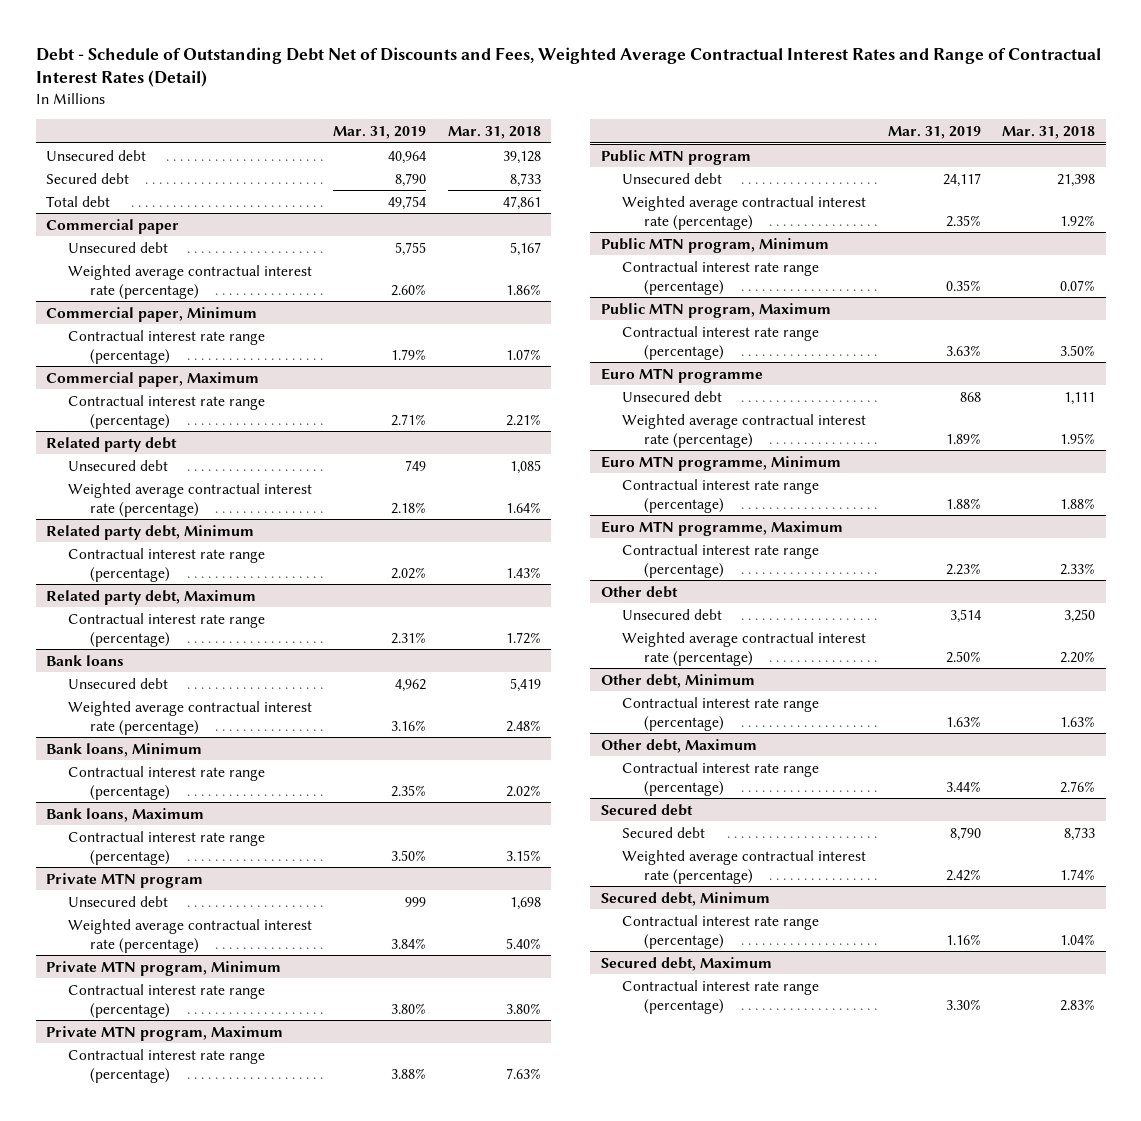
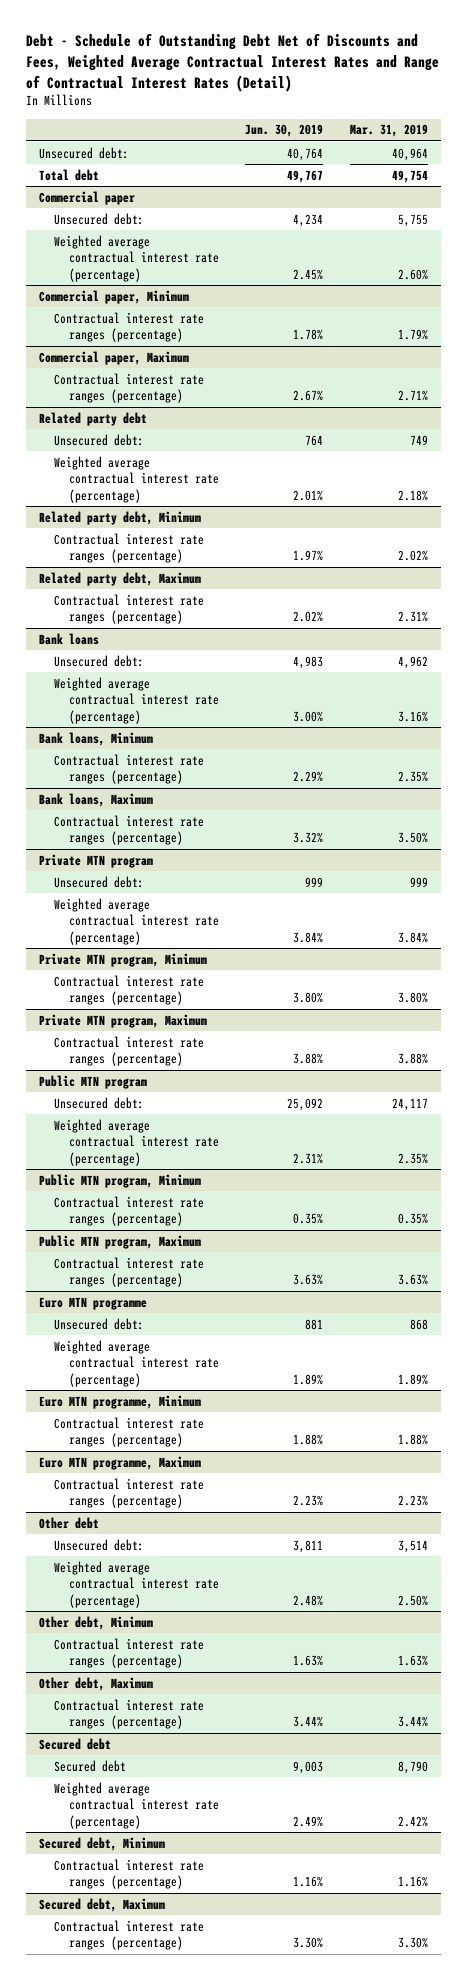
- | Mar. 31, 2019 | Mar. 31, 2018
+ | Jun. 30, 2019 | Mar. 31, 2019
- Unsecured debt | 40,964 | 39,128
- Secured debt | 8,790 | 8,733
+ Unsecured debt: | 40,764 | 40,964
@ Commercial paper
- Unsecured debt | 5,755 | 5,167
+ Unsecured debt: | 4,234 | 5,755
@ Commercial paper, Minimum
- Contractual interest rate range (percentage) | 1.79% | 1.07%
+ Contractual interest rate ranges (percentage) | 1.78% | 1.79%
@ Commercial paper, Maximum
- Contractual interest rate range (percentage) | 2.71% | 2.21%
+ Contractual interest rate ranges (percentage) | 2.67% | 2.71%
@ Related party debt
- Unsecured debt | 749 | 1,085
+ Unsecured debt: | 764 | 749
@ Related party debt, Minimum
- Contractual interest rate range (percentage) | 2.02% | 1.43%
+ Contractual interest rate ranges (percentage) | 1.97% | 2.02%
@ Related party debt, Maximum
- Contractual interest rate range (percentage) | 2.31% | 1.72%
+ Contractual interest rate ranges (percentage) | 2.02% | 2.31%
@ Bank loans
- Unsecured debt | 4,962 | 5,419
+ Unsecured debt: | 4,983 | 4,962
@ Bank loans, Minimum
- Contractual interest rate range (percentage) | 2.35% | 2.02%
+ Contractual interest rate ranges (percentage) | 2.29% | 2.35%
@ Bank loans, Maximum
- Contractual interest rate range (percentage) | 3.50% | 3.15%
+ Contractual interest rate ranges (percentage) | 3.32% | 3.50%
@ Private MTN program
- Unsecured debt | 999 | 1,698
+ Unsecured debt: | 999 | 999
@ Private MTN program, Minimum
- Contractual interest rate range (percentage) | 3.80% | 3.80%
+ Contractual interest rate ranges (percentage) | 3.80% | 3.80%
@ Private MTN program, Maximum
- Contractual interest rate range (percentage) | 3.88% | 7.63%
+ Contractual interest rate ranges (percentage) | 3.88% | 3.88%
@ Public MTN program
- Unsecured debt | 24,117 | 21,398
+ Unsecured debt: | 25,092 | 24,117
@ Public MTN program, Minimum
- Contractual interest rate range (percentage) | 0.35% | 0.07%
+ Contractual interest rate ranges (percentage) | 0.35% | 0.35%
@ Public MTN program, Maximum
- Contractual interest rate range (percentage) | 3.63% | 3.50%
+ Contractual interest rate ranges (percentage) | 3.63% | 3.63%
@ Euro MTN programme
- Unsecured debt | 868 | 1,111
+ Unsecured debt: | 881 | 868
@ Euro MTN programme, Minimum
- Contractual interest rate range (percentage) | 1.88% | 1.88%
+ Contractual interest rate ranges (percentage) | 1.88% | 1.88%
@ Euro MTN programme, Maximum
- Contractual interest rate range (percentage) | 2.23% | 2.33%
+ Contractual interest rate ranges (percentage) | 2.23% | 2.23%
@ Other debt
- Unsecured debt | 3,514 | 3,250
+ Unsecured debt: | 3,811 | 3,514
@ Other debt, Minimum
- Contractual interest rate range (percentage) | 1.63% | 1.63%
+ Contractual interest rate ranges (percentage) | 1.63% | 1.63%
@ Other debt, Maximum
- Contractual interest rate range (percentage) | 3.44% | 2.76%
+ Contractual interest rate ranges (percentage) | 3.44% | 3.44%
@ Secured debt, Minimum
- Contractual interest rate range (percentage) | 1.16% | 1.04%
+ Contractual interest rate ranges (percentage) | 1.16% | 1.16%
@ Secured debt, Maximum
- Contractual interest rate range (percentage) | 3.30% | 2.83%
+ Contractual interest rate ranges (percentage) | 3.30% | 3.30%

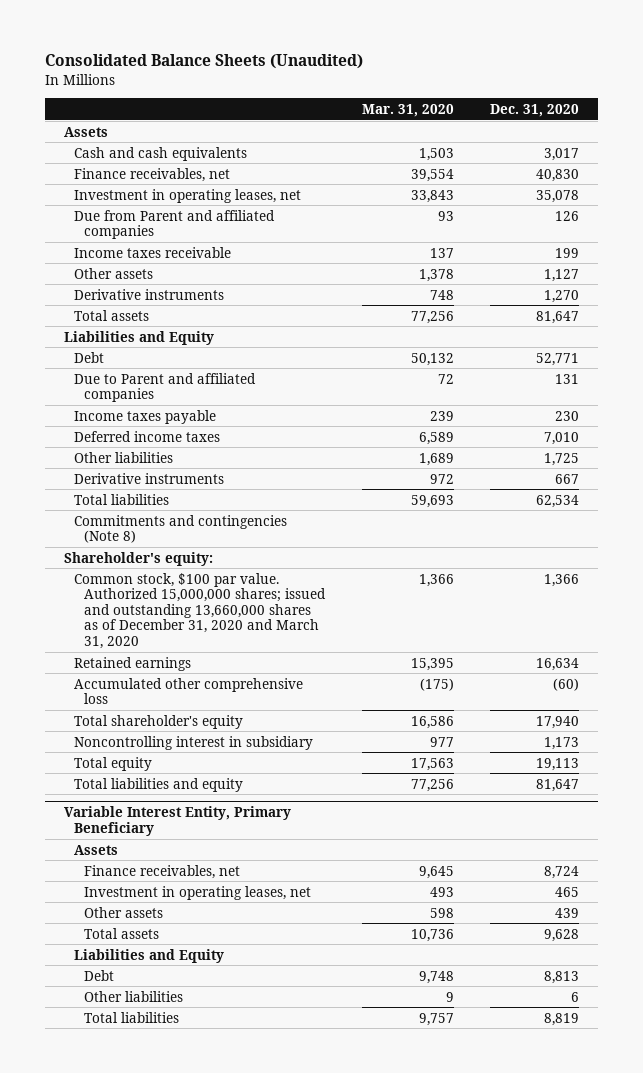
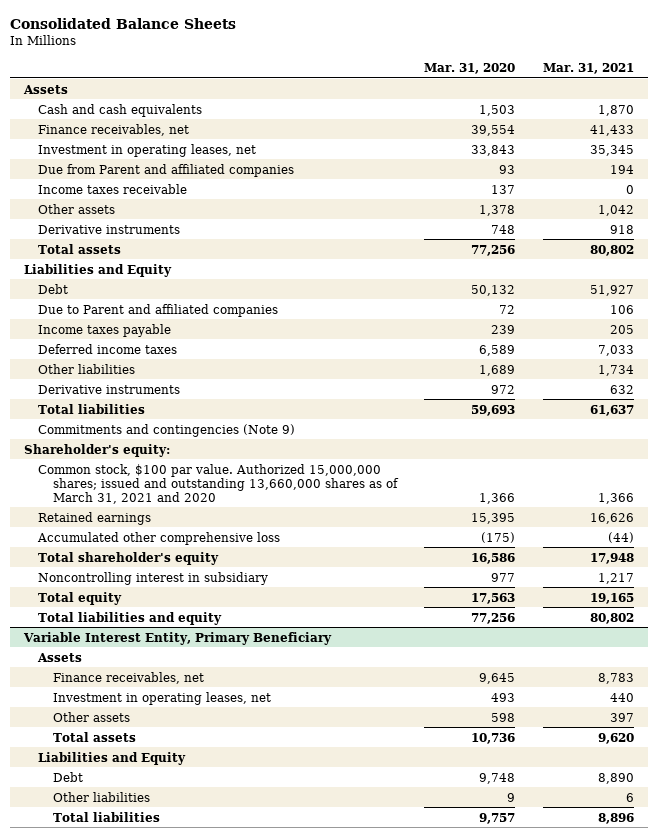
- Consolidated Balance Sheets (Unaudited)
+ Consolidated Balance Sheets
- | Mar. 31, 2020 | Dec. 31, 2020
+ | Mar. 31, 2020 | Mar. 31, 2021
- Commitments and contingencies (Note 8)
+ Commitments and contingencies (Note 9)
- Common stock, $100 par value. Authorized 15,000,000 shares; issued and outstanding 13,660,000 shares as of December 31, 2020 and March 31, 2020 | 1,366 | 1,366
+ Common stock, $100 par value. Authorized 15,000,000 shares; issued and outstanding 13,660,000 shares as of March 31, 2021 and 2020 | 1,366 | 1,366

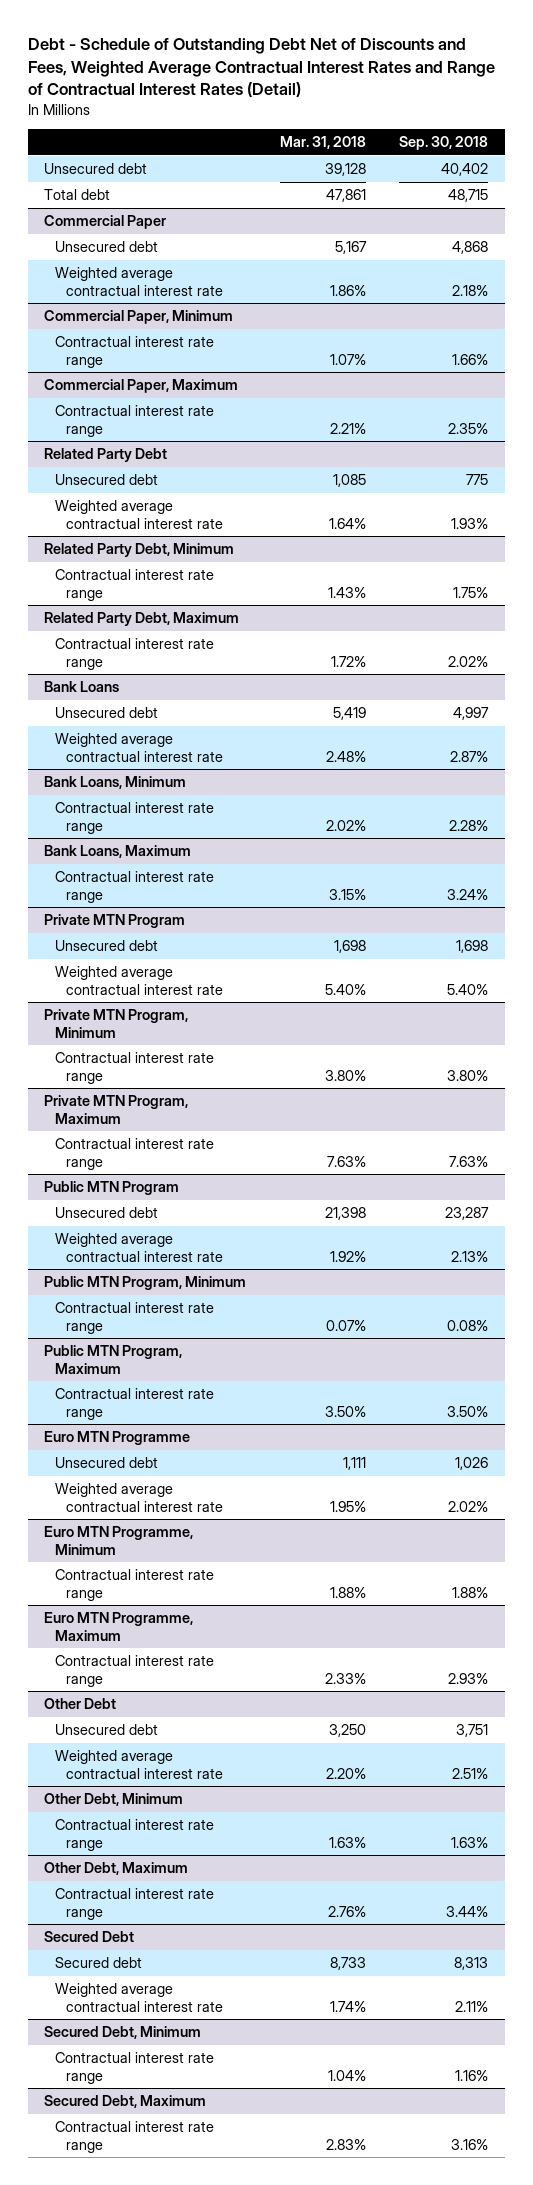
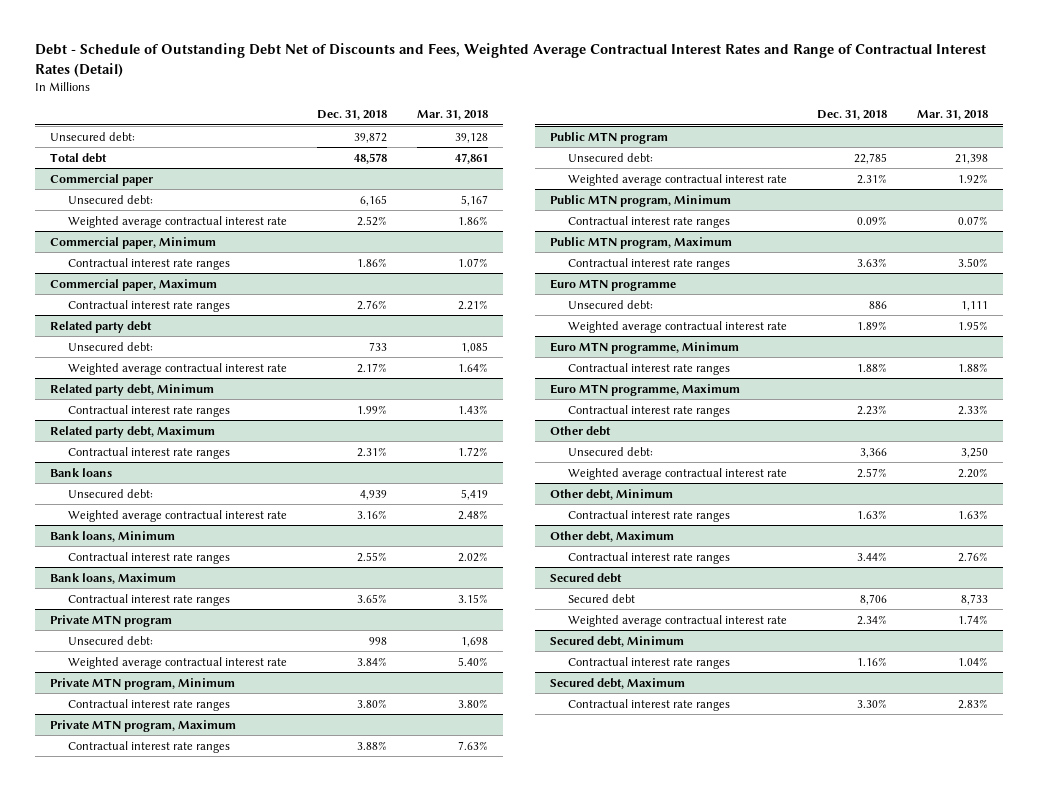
- | Mar. 31, 2018 | Sep. 30, 2018
+ | Dec. 31, 2018 | Mar. 31, 2018
- Unsecured debt | 39,128 | 40,402
+ Unsecured debt: | 39,872 | 39,128
- Commercial Paper
- Unsecured debt | 5,167 | 4,868
+ Commercial paper
+ Unsecured debt: | 6,165 | 5,167
- Commercial Paper, Minimum
- Contractual interest rate range | 1.07% | 1.66%
- Commercial Paper, Maximum
- Contractual interest rate range | 2.21% | 2.35%
- Related Party Debt
- Unsecured debt | 1,085 | 775
+ Commercial paper, Minimum
+ Contractual interest rate ranges | 1.86% | 1.07%
+ Commercial paper, Maximum
+ Contractual interest rate ranges | 2.76% | 2.21%
+ Related party debt
+ Unsecured debt: | 733 | 1,085
- Related Party Debt, Minimum
- Contractual interest rate range | 1.43% | 1.75%
- Related Party Debt, Maximum
- Contractual interest rate range | 1.72% | 2.02%
- Bank Loans
- Unsecured debt | 5,419 | 4,997
+ Related party debt, Minimum
+ Contractual interest rate ranges | 1.99% | 1.43%
+ Related party debt, Maximum
+ Contractual interest rate ranges | 2.31% | 1.72%
+ Bank loans
+ Unsecured debt: | 4,939 | 5,419
- Bank Loans, Minimum
- Contractual interest rate range | 2.02% | 2.28%
- Bank Loans, Maximum
- Contractual interest rate range | 3.15% | 3.24%
- Private MTN Program
- Unsecured debt | 1,698 | 1,698
+ Bank loans, Minimum
+ Contractual interest rate ranges | 2.55% | 2.02%
+ Bank loans, Maximum
+ Contractual interest rate ranges | 3.65% | 3.15%
+ Private MTN program
+ Unsecured debt: | 998 | 1,698
- Private MTN Program, Minimum
- Contractual interest rate range | 3.80% | 3.80%
- Private MTN Program, Maximum
- Contractual interest rate range | 7.63% | 7.63%
- Public MTN Program
- Unsecured debt | 21,398 | 23,287
+ Private MTN program, Minimum
+ Contractual interest rate ranges | 3.80% | 3.80%
+ Private MTN program, Maximum
+ Contractual interest rate ranges | 3.88% | 7.63%
+ Public MTN program
+ Unsecured debt: | 22,785 | 21,398
- Public MTN Program, Minimum
- Contractual interest rate range | 0.07% | 0.08%
- Public MTN Program, Maximum
- Contractual interest rate range | 3.50% | 3.50%
- Euro MTN Programme
- Unsecured debt | 1,111 | 1,026
+ Public MTN program, Minimum
+ Contractual interest rate ranges | 0.09% | 0.07%
+ Public MTN program, Maximum
+ Contractual interest rate ranges | 3.63% | 3.50%
+ Euro MTN programme
+ Unsecured debt: | 886 | 1,111
- Euro MTN Programme, Minimum
- Contractual interest rate range | 1.88% | 1.88%
- Euro MTN Programme, Maximum
- Contractual interest rate range | 2.33% | 2.93%
- Other Debt
- Unsecured debt | 3,250 | 3,751
+ Euro MTN programme, Minimum
+ Contractual interest rate ranges | 1.88% | 1.88%
+ Euro MTN programme, Maximum
+ Contractual interest rate ranges | 2.23% | 2.33%
+ Other debt
+ Unsecured debt: | 3,366 | 3,250
- Other Debt, Minimum
- Contractual interest rate range | 1.63% | 1.63%
- Other Debt, Maximum
- Contractual interest rate range | 2.76% | 3.44%
- Secured Debt
+ Other debt, Minimum
+ Contractual interest rate ranges | 1.63% | 1.63%
+ Other debt, Maximum
+ Contractual interest rate ranges | 3.44% | 2.76%
+ Secured debt
- Secured Debt, Minimum
- Contractual interest rate range | 1.04% | 1.16%
- Secured Debt, Maximum
- Contractual interest rate range | 2.83% | 3.16%
+ Secured debt, Minimum
+ Contractual interest rate ranges | 1.16% | 1.04%
+ Secured debt, Maximum
+ Contractual interest rate ranges | 3.30% | 2.83%

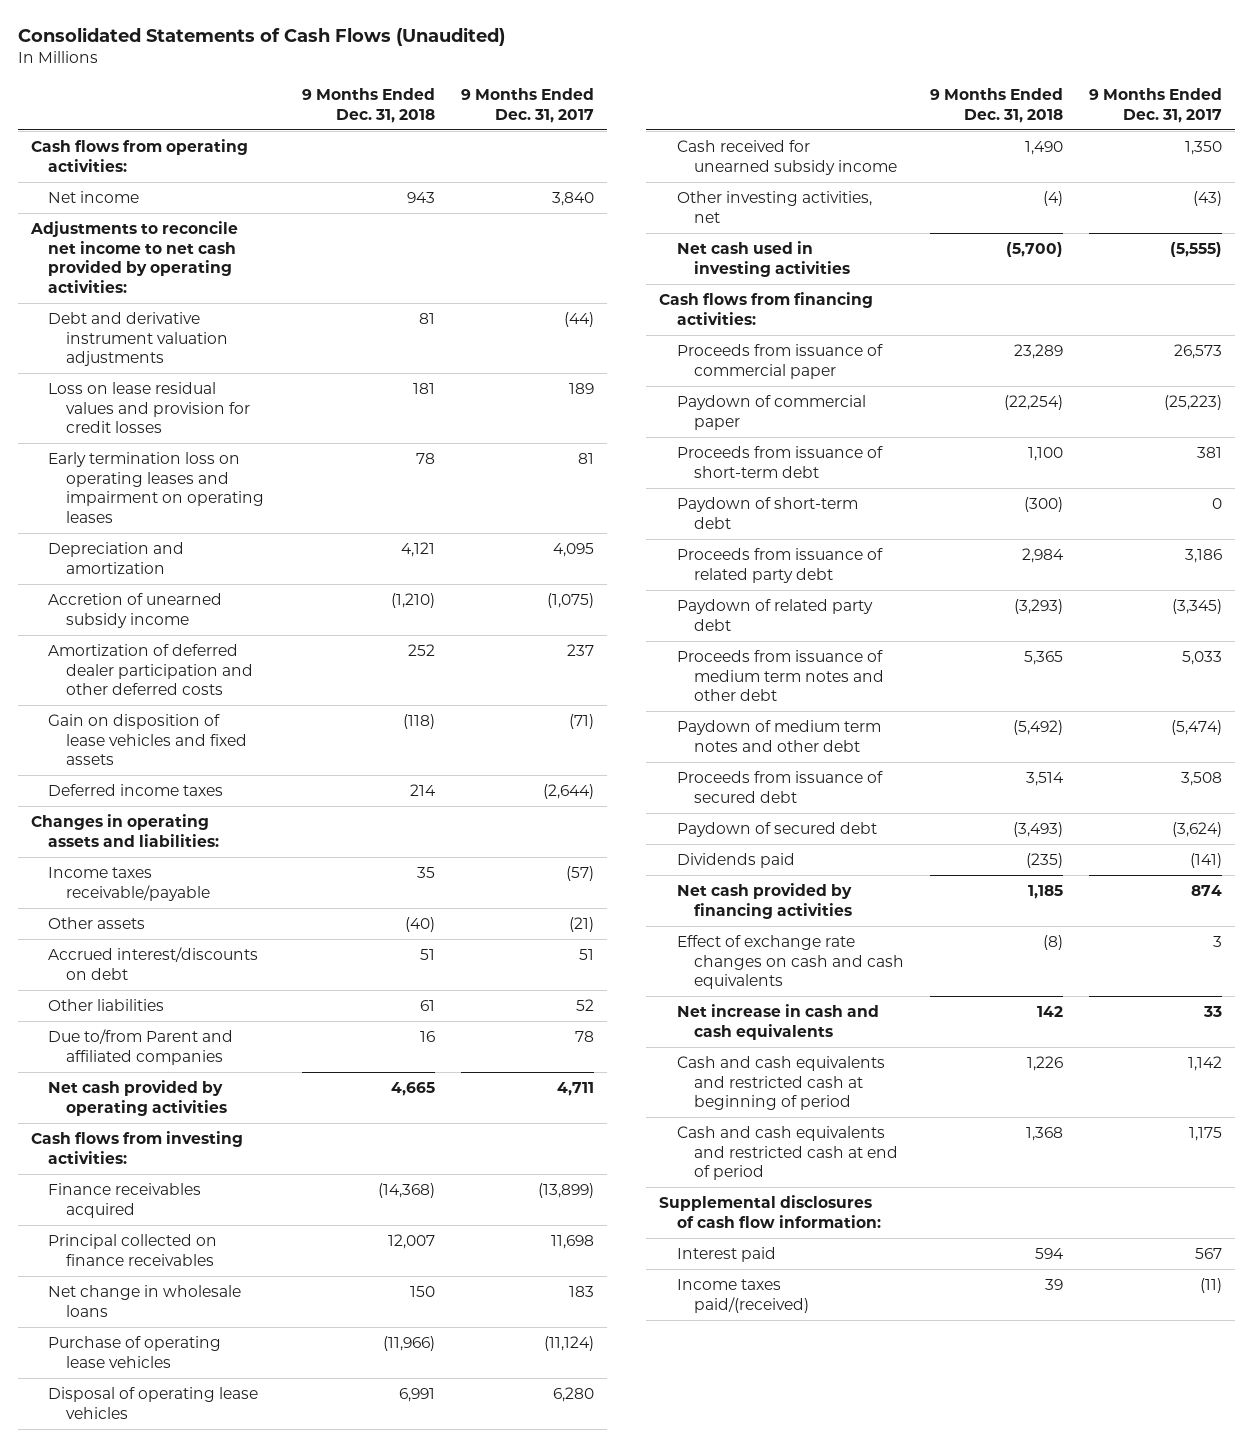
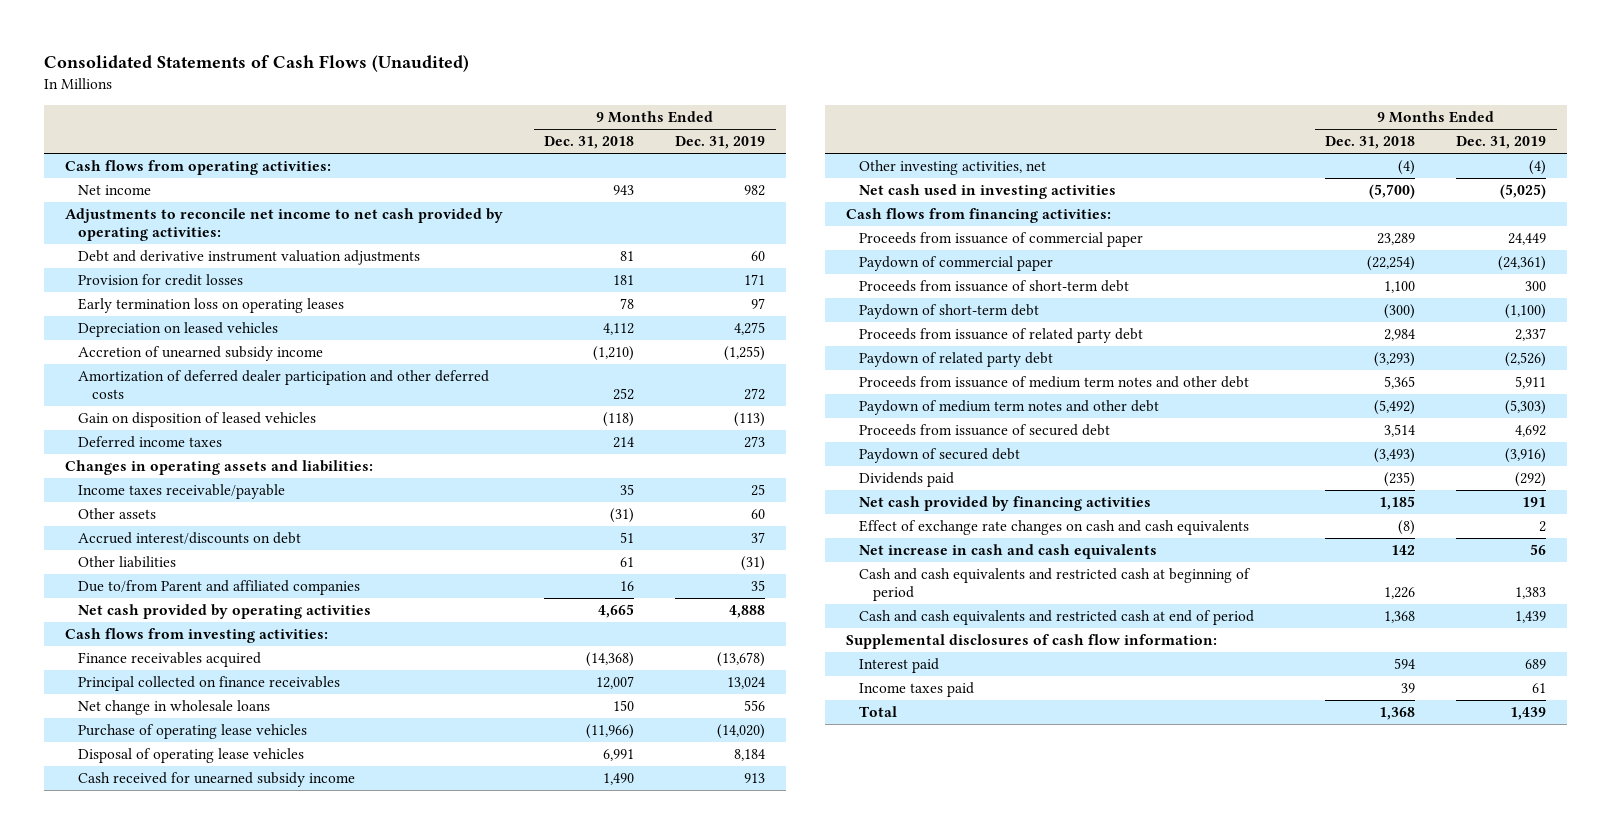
- | 9 Months Ended Dec. 31, 2018 | 9 Months Ended Dec. 31, 2017
+ | 9 Months Ended Dec. 31, 2018 | 9 Months Ended Dec. 31, 2019
- Loss on lease residual values and provision for credit losses | 181 | 189
- Early termination loss on operating leases and impairment on operating leases | 78 | 81
- Depreciation and amortization | 4,121 | 4,095
+ Provision for credit losses | 181 | 171
+ Early termination loss on operating leases | 78 | 97
+ Depreciation on leased vehicles | 4,112 | 4,275
- Gain on disposition of lease vehicles and fixed assets | (118) | (71)
+ Gain on disposition of leased vehicles | (118) | (113)
- Other assets | (40) | (21)
+ Other assets | (31) | 60
- Income taxes paid/(received) | 39 | (11)
+ Income taxes paid | 39 | 61
+ Total | 1,368 | 1,439

